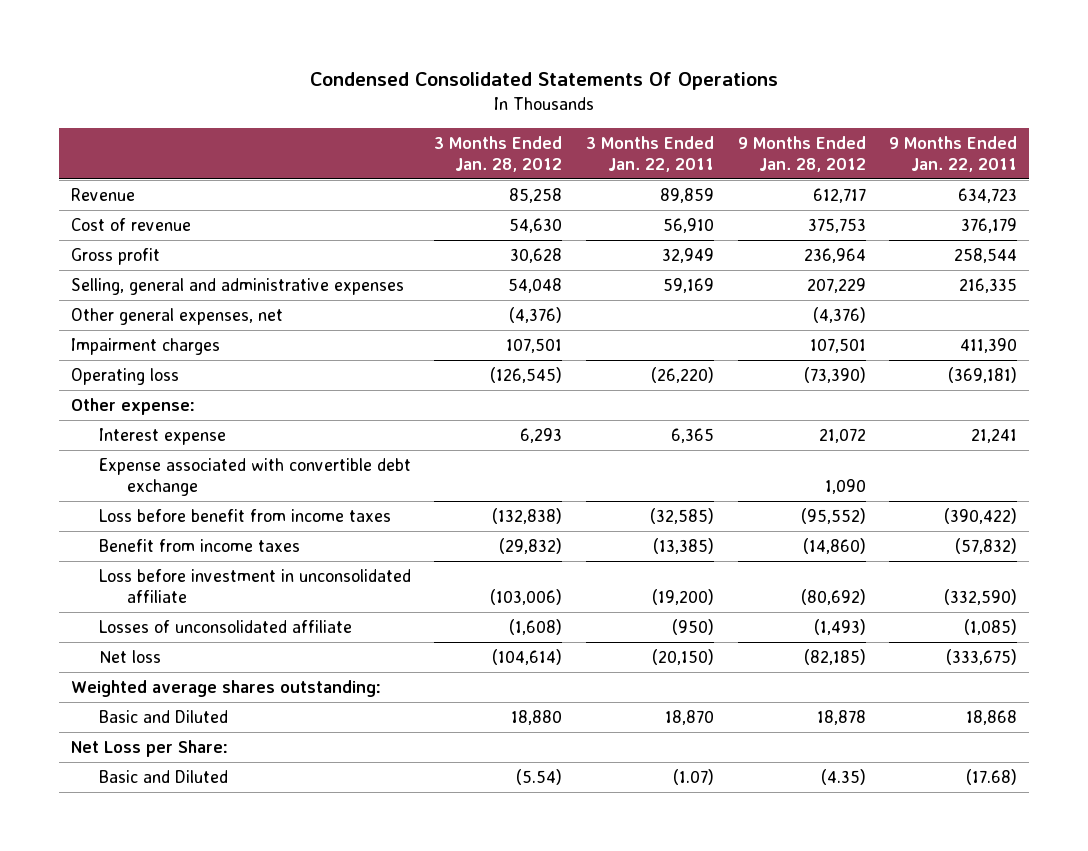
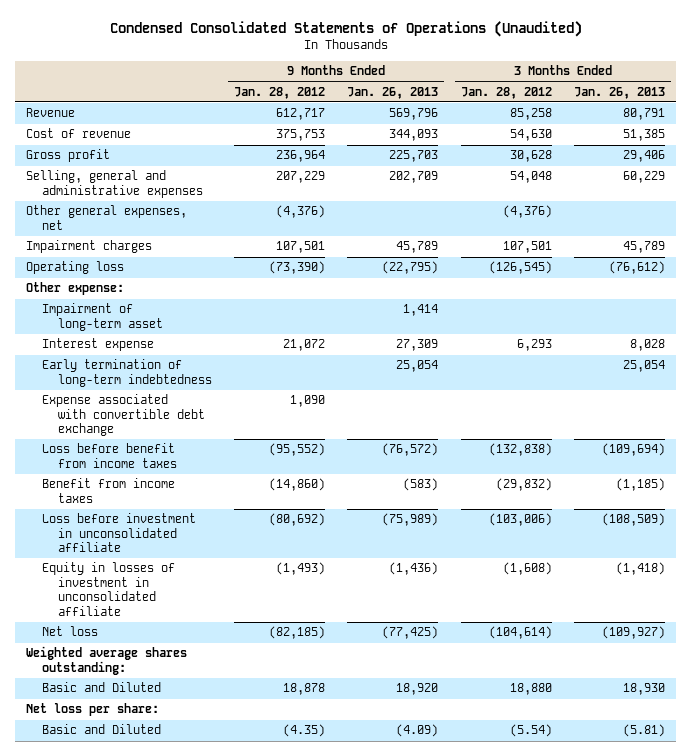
- Condensed Consolidated Statements Of Operations
+ Condensed Consolidated Statements of Operations (Unaudited)
- | 3 Months Ended Jan. 28, 2012 | 3 Months Ended Jan. 22, 2011 | 9 Months Ended Jan. 28, 2012 | 9 Months Ended Jan. 22, 2011
+ | 9 Months Ended Jan. 28, 2012 | 9 Months Ended Jan. 26, 2013 | 3 Months Ended Jan. 28, 2012 | 3 Months Ended Jan. 26, 2013
+ Impairment of long-term asset | | 1,414 | |
+ Early termination of long-term indebtedness | | 25,054 | | 25,054
- Losses of unconsolidated affiliate | (1,608) | (950) | (1,493) | (1,085)
+ Equity in losses of investment in unconsolidated affiliate | (1,493) | (1,436) | (1,608) | (1,418)
- Net Loss per Share:
+ Net loss per share:

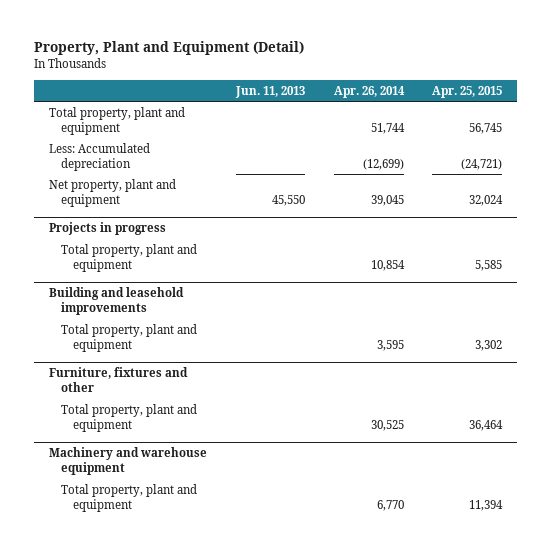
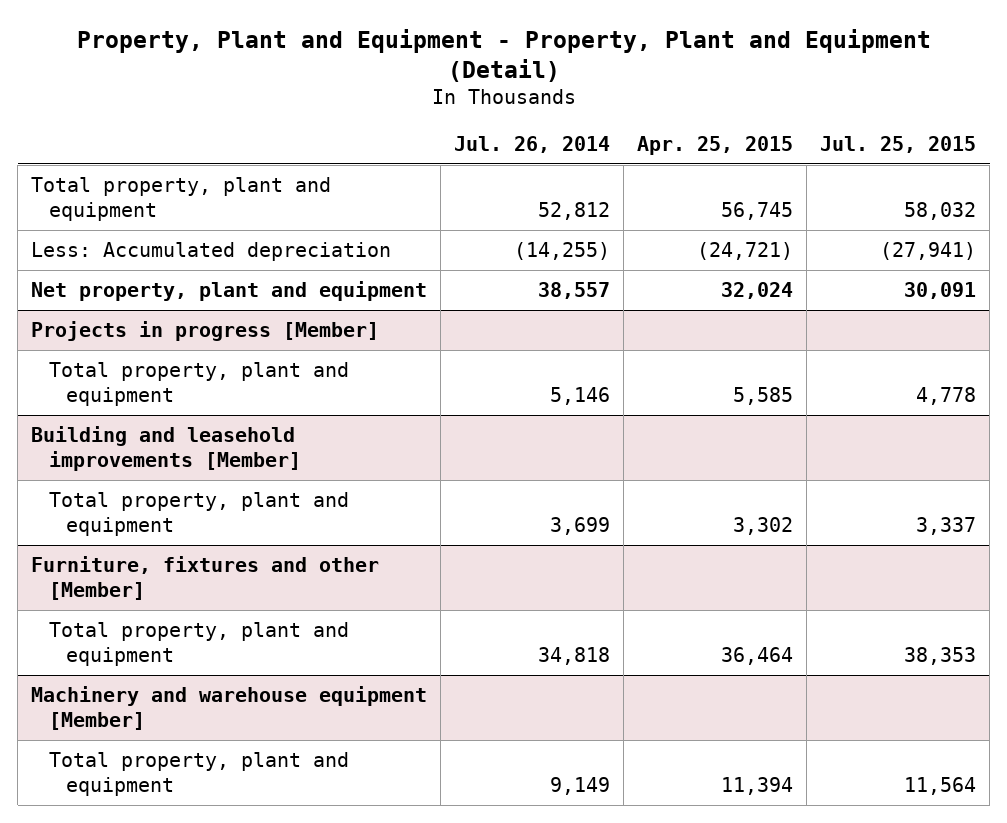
- Property, Plant and Equipment (Detail)
+ Property, Plant and Equipment - Property, Plant and Equipment (Detail)
- | Jun. 11, 2013 | Apr. 26, 2014 | Apr. 25, 2015
+ | Jul. 26, 2014 | Apr. 25, 2015 | Jul. 25, 2015
- Projects in progress
+ Projects in progress [Member]
- Building and leasehold improvements
+ Building and leasehold improvements [Member]
- Furniture, fixtures and other
+ Furniture, fixtures and other [Member]
- Machinery and warehouse equipment
+ Machinery and warehouse equipment [Member]

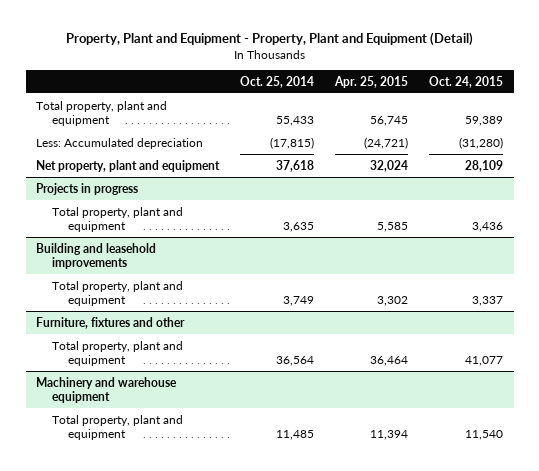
- | Jul. 26, 2014 | Apr. 25, 2015 | Jul. 25, 2015
+ | Oct. 25, 2014 | Apr. 25, 2015 | Oct. 24, 2015
- Projects in progress [Member]
+ Projects in progress
- Building and leasehold improvements [Member]
+ Building and leasehold improvements
- Furniture, fixtures and other [Member]
+ Furniture, fixtures and other
- Machinery and warehouse equipment [Member]
+ Machinery and warehouse equipment

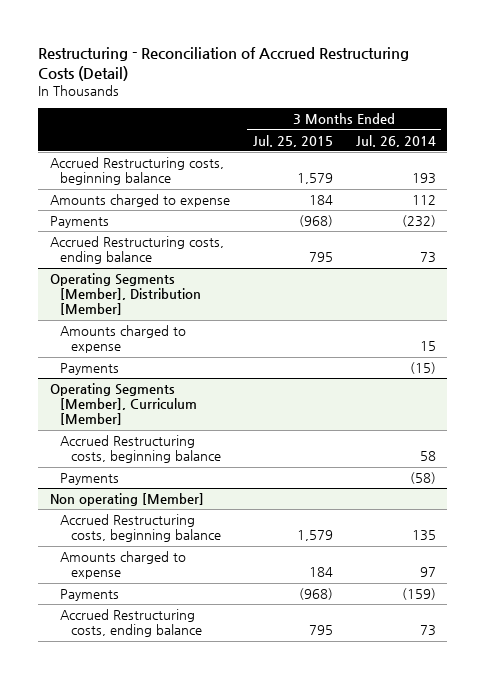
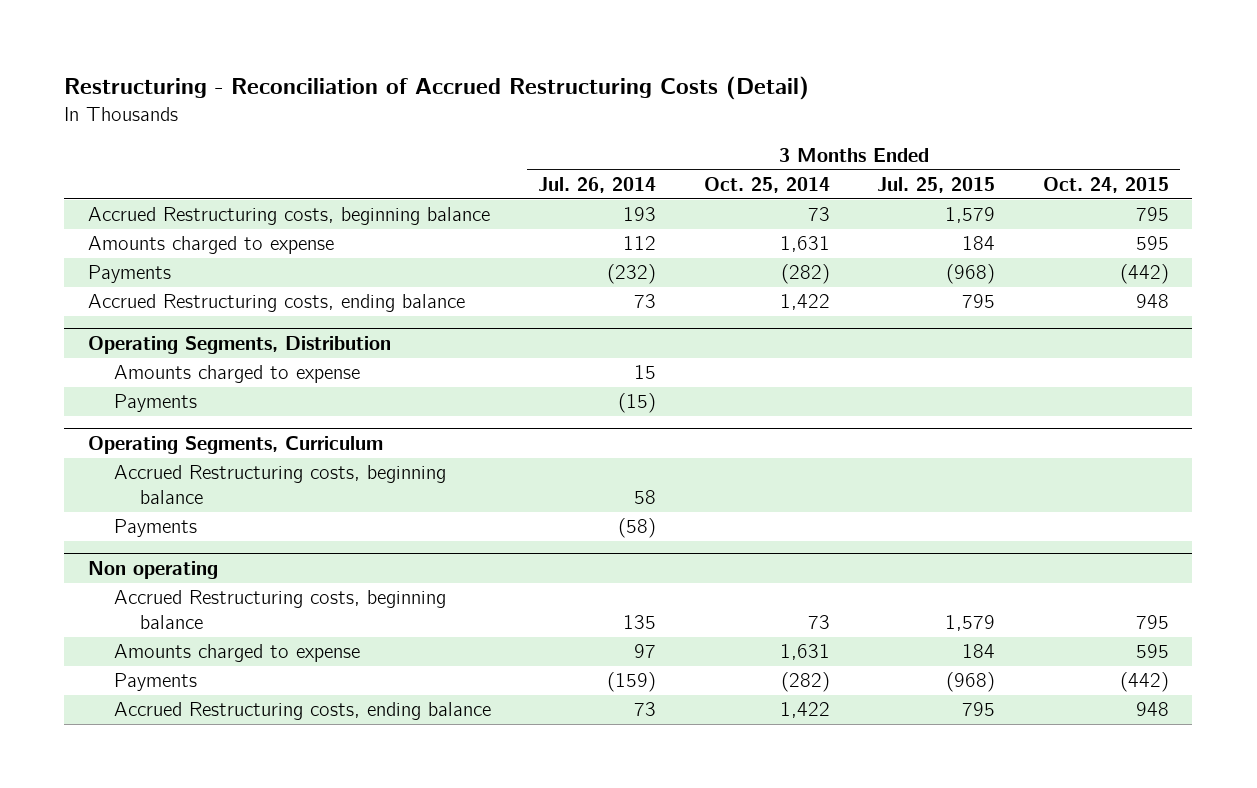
- | 3 Months Ended Jul. 25, 2015 | 3 Months Ended Jul. 26, 2014
+ | 3 Months Ended Jul. 26, 2014 | 3 Months Ended Oct. 25, 2014 | 3 Months Ended Jul. 25, 2015 | 3 Months Ended Oct. 24, 2015
- Operating Segments [Member], Distribution [Member]
+ Operating Segments, Distribution
- Operating Segments [Member], Curriculum [Member]
+ Operating Segments, Curriculum
- Non operating [Member]
+ Non operating

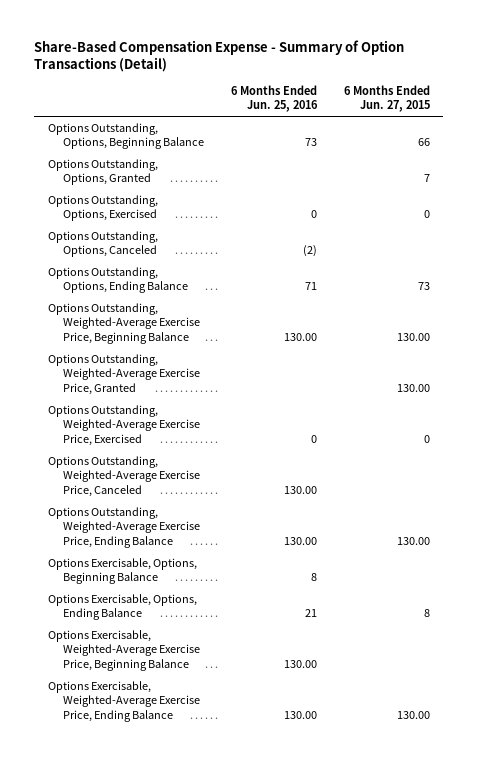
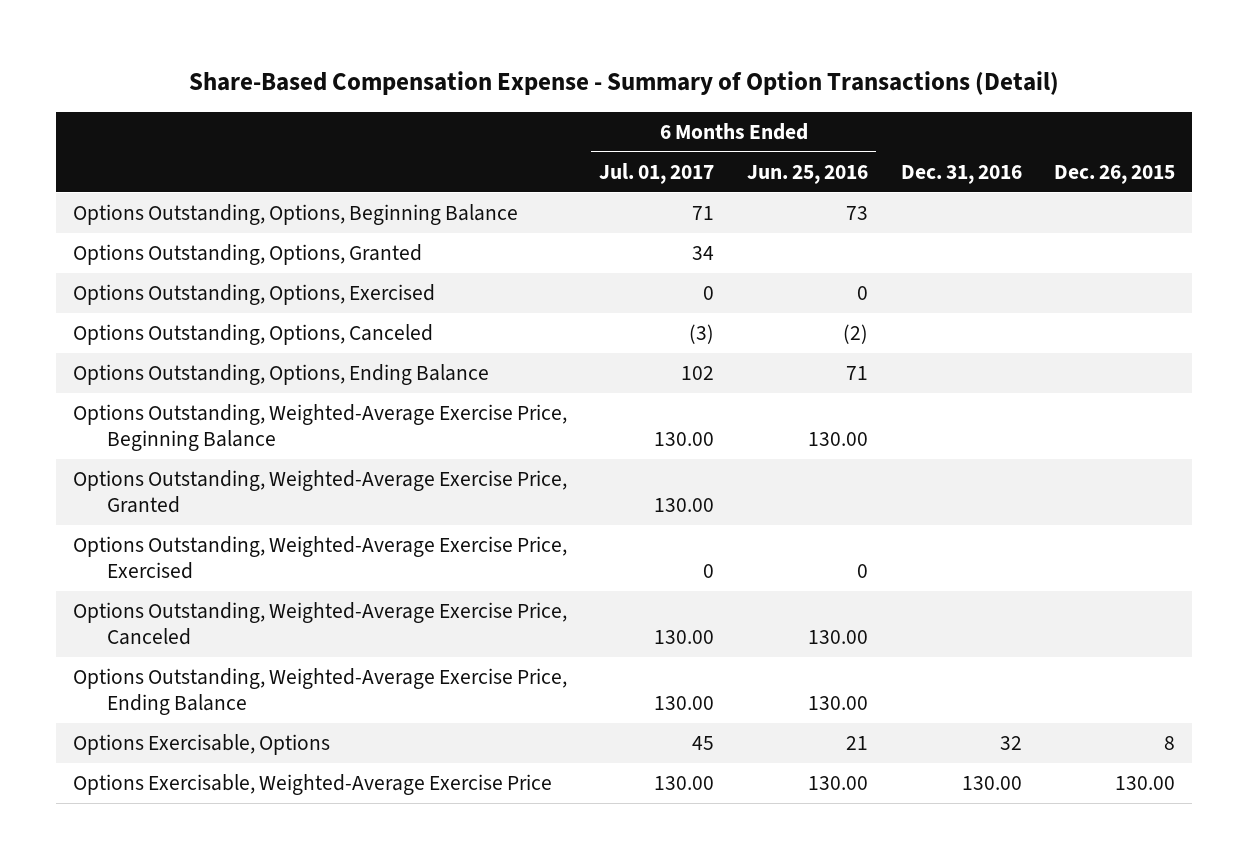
- | 6 Months Ended Jun. 25, 2016 | 6 Months Ended Jun. 27, 2015
+ | 6 Months Ended Jul. 01, 2017 | 6 Months Ended Jun. 25, 2016 | Dec. 31, 2016 | Dec. 26, 2015
- Options Exercisable, Options, Beginning Balance | 8 |
- Options Exercisable, Options, Ending Balance | 21 | 8
- Options Exercisable, Weighted-Average Exercise Price, Beginning Balance | 130.00 |
- Options Exercisable, Weighted-Average Exercise Price, Ending Balance | 130.00 | 130.00
+ Options Exercisable, Options | 45 | 21 | 32 | 8
+ Options Exercisable, Weighted-Average Exercise Price | 130.00 | 130.00 | 130.00 | 130.00

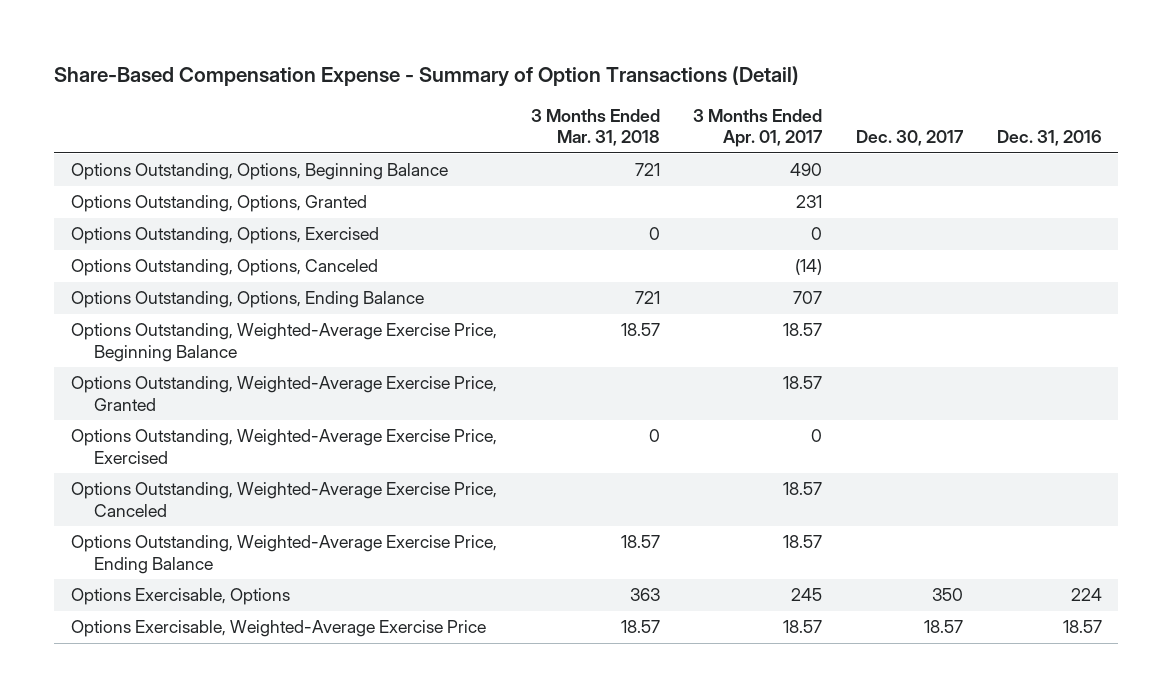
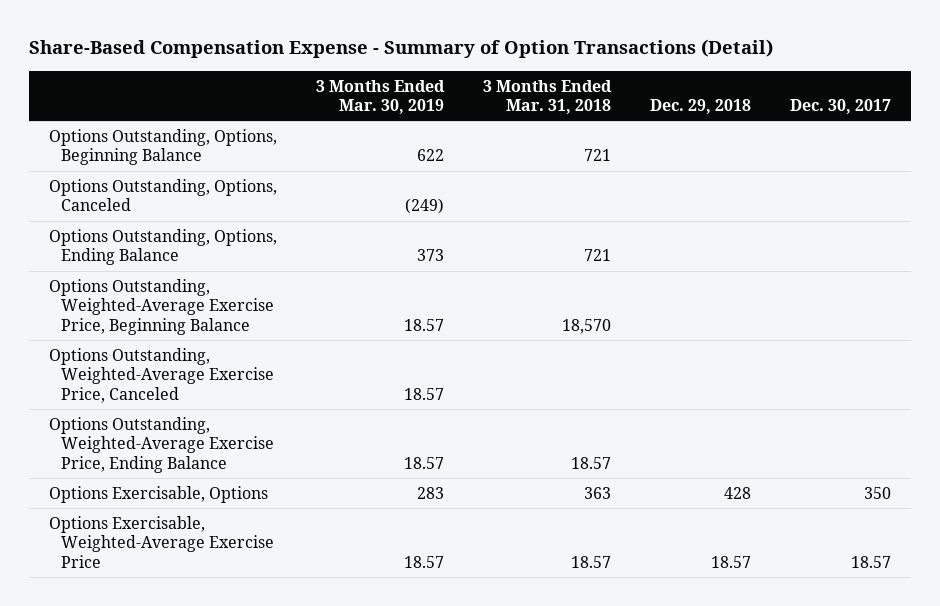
- | 3 Months Ended Mar. 31, 2018 | 3 Months Ended Apr. 01, 2017 | Dec. 30, 2017 | Dec. 31, 2016
+ | 3 Months Ended Mar. 30, 2019 | 3 Months Ended Mar. 31, 2018 | Dec. 29, 2018 | Dec. 30, 2017
- Options Outstanding, Options, Granted | | 231 | |
- Options Outstanding, Options, Exercised | 0 | 0 | |
- Options Outstanding, Weighted-Average Exercise Price, Beginning Balance | 18.57 | 18.57 | |
- Options Outstanding, Weighted-Average Exercise Price, Granted | | 18.57 | |
- Options Outstanding, Weighted-Average Exercise Price, Exercised | 0 | 0 | |
+ Options Outstanding, Weighted-Average Exercise Price, Beginning Balance | 18.57 | 18,570 | |

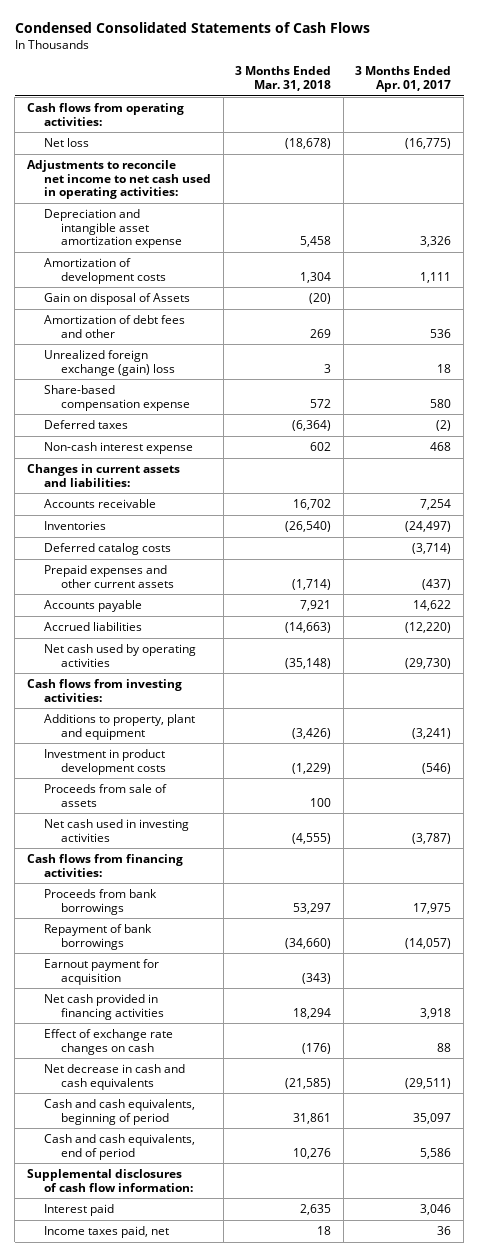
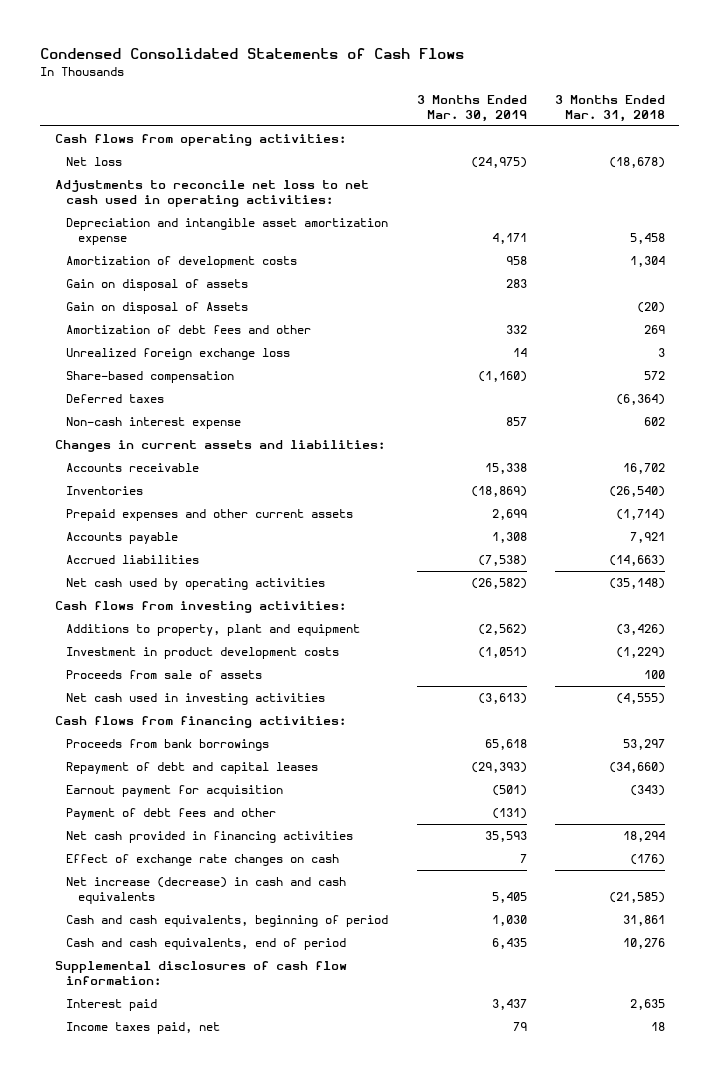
- | 3 Months Ended Mar. 31, 2018 | 3 Months Ended Apr. 01, 2017
+ | 3 Months Ended Mar. 30, 2019 | 3 Months Ended Mar. 31, 2018
- Adjustments to reconcile net income to net cash used in operating activities:
+ Adjustments to reconcile net loss to net cash used in operating activities:
+ Gain on disposal of assets | 283 |
- Unrealized foreign exchange (gain) loss | 3 | 18
- Share-based compensation expense | 572 | 580
+ Unrealized foreign exchange loss | 14 | 3
+ Share-based compensation | (1,160) | 572
- Deferred catalog costs | | (3,714)
- Repayment of bank borrowings | (34,660) | (14,057)
+ Repayment of debt and capital leases | (29,393) | (34,660)
+ Payment of debt fees and other | (131) |
- Net decrease in cash and cash equivalents | (21,585) | (29,511)
+ Net increase (decrease) in cash and cash equivalents | 5,405 | (21,585)

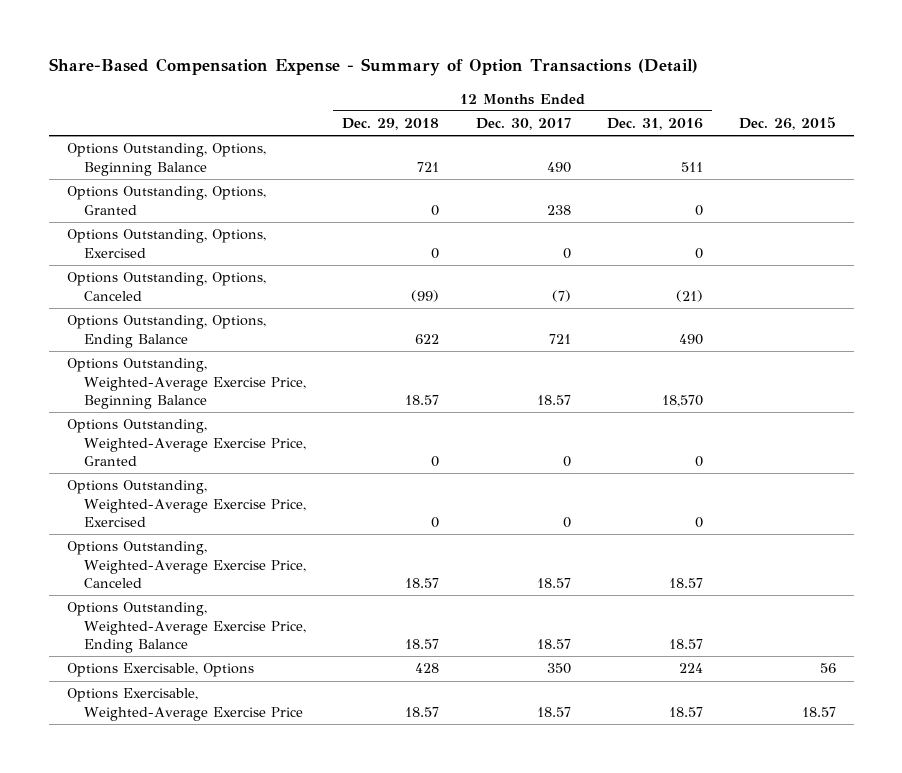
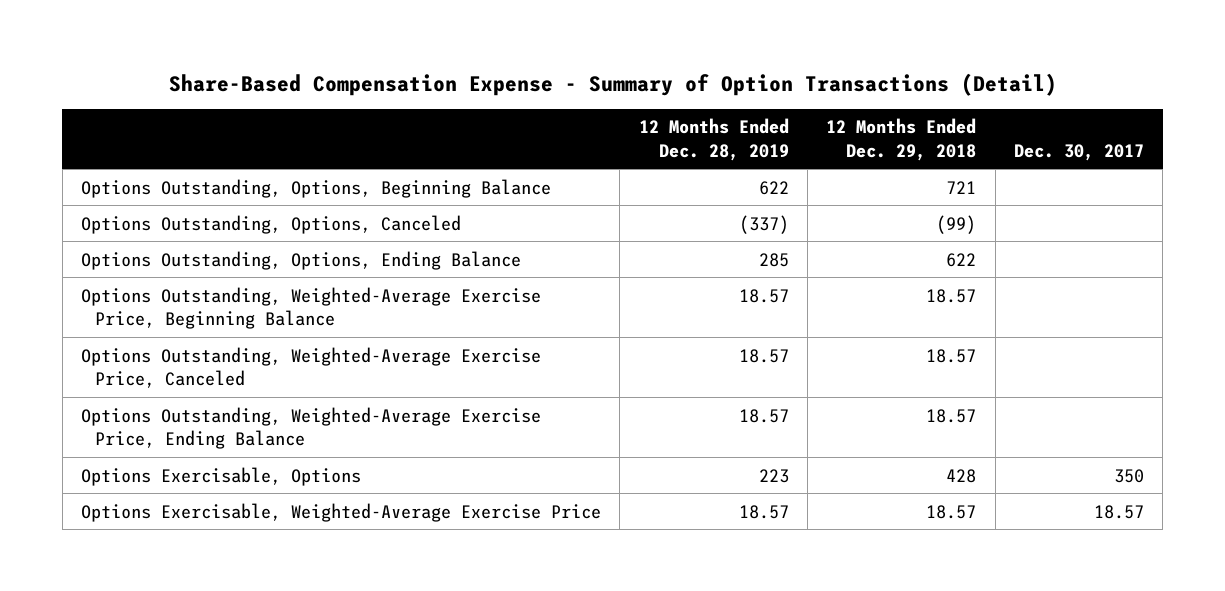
- | 12 Months Ended Dec. 29, 2018 | 12 Months Ended Dec. 30, 2017 | 12 Months Ended Dec. 31, 2016 | Dec. 26, 2015
+ | 12 Months Ended Dec. 28, 2019 | 12 Months Ended Dec. 29, 2018 | Dec. 30, 2017
- Options Outstanding, Options, Granted | 0 | 238 | 0 |
- Options Outstanding, Options, Exercised | 0 | 0 | 0 |
- Options Outstanding, Weighted-Average Exercise Price, Granted | 0 | 0 | 0 |
- Options Outstanding, Weighted-Average Exercise Price, Exercised | 0 | 0 | 0 |

